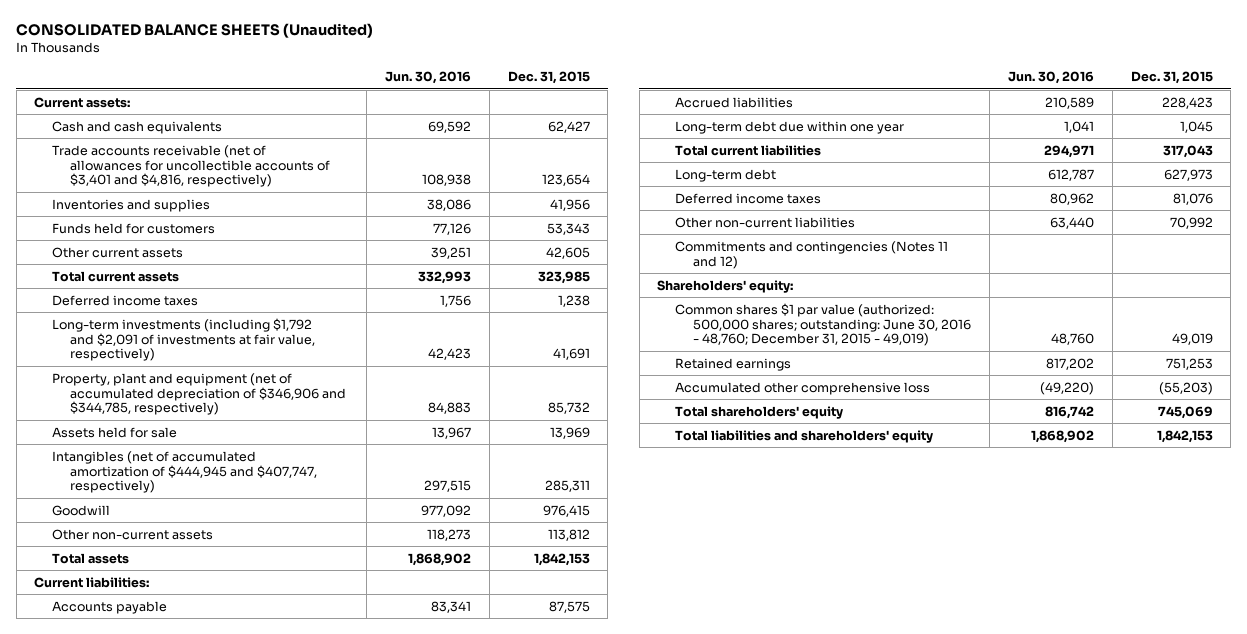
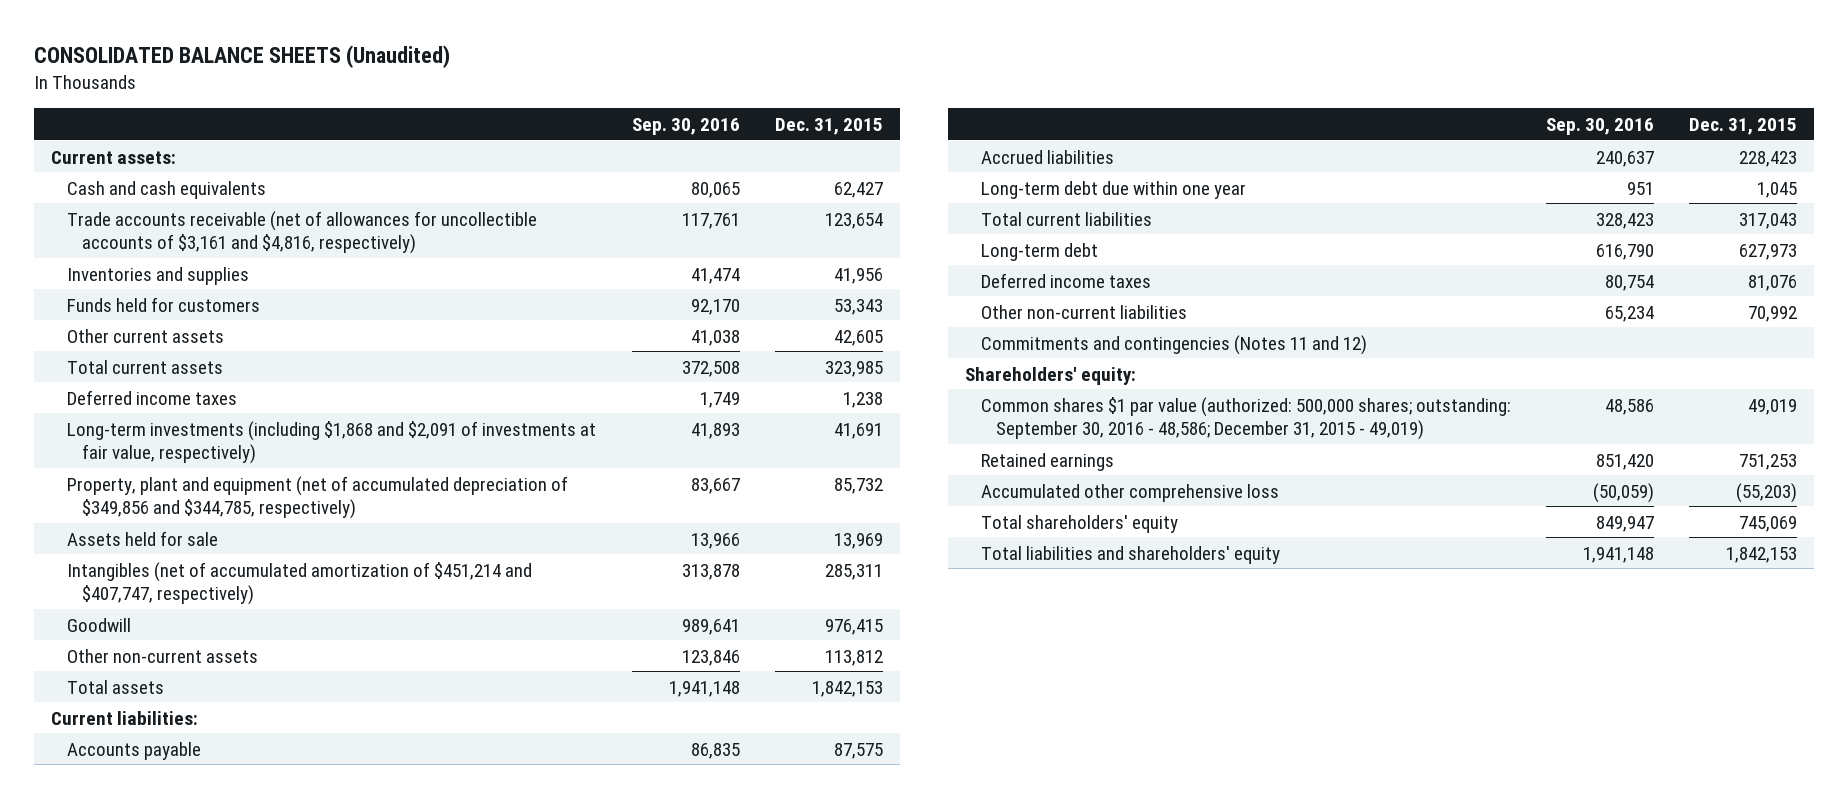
- | Jun. 30, 2016 | Dec. 31, 2015
+ | Sep. 30, 2016 | Dec. 31, 2015
- Trade accounts receivable (net of allowances for uncollectible accounts of $3,401 and $4,816, respectively) | 108,938 | 123,654
+ Trade accounts receivable (net of allowances for uncollectible accounts of $3,161 and $4,816, respectively) | 117,761 | 123,654
- Long-term investments (including $1,792 and $2,091 of investments at fair value, respectively) | 42,423 | 41,691
- Property, plant and equipment (net of accumulated depreciation of $346,906 and $344,785, respectively) | 84,883 | 85,732
+ Long-term investments (including $1,868 and $2,091 of investments at fair value, respectively) | 41,893 | 41,691
+ Property, plant and equipment (net of accumulated depreciation of $349,856 and $344,785, respectively) | 83,667 | 85,732
- Intangibles (net of accumulated amortization of $444,945 and $407,747, respectively) | 297,515 | 285,311
+ Intangibles (net of accumulated amortization of $451,214 and $407,747, respectively) | 313,878 | 285,311
- Common shares $1 par value (authorized: 500,000 shares; outstanding: June 30, 2016 - 48,760; December 31, 2015 - 49,019) | 48,760 | 49,019
+ Common shares $1 par value (authorized: 500,000 shares; outstanding: September 30, 2016 - 48,586; December 31, 2015 - 49,019) | 48,586 | 49,019

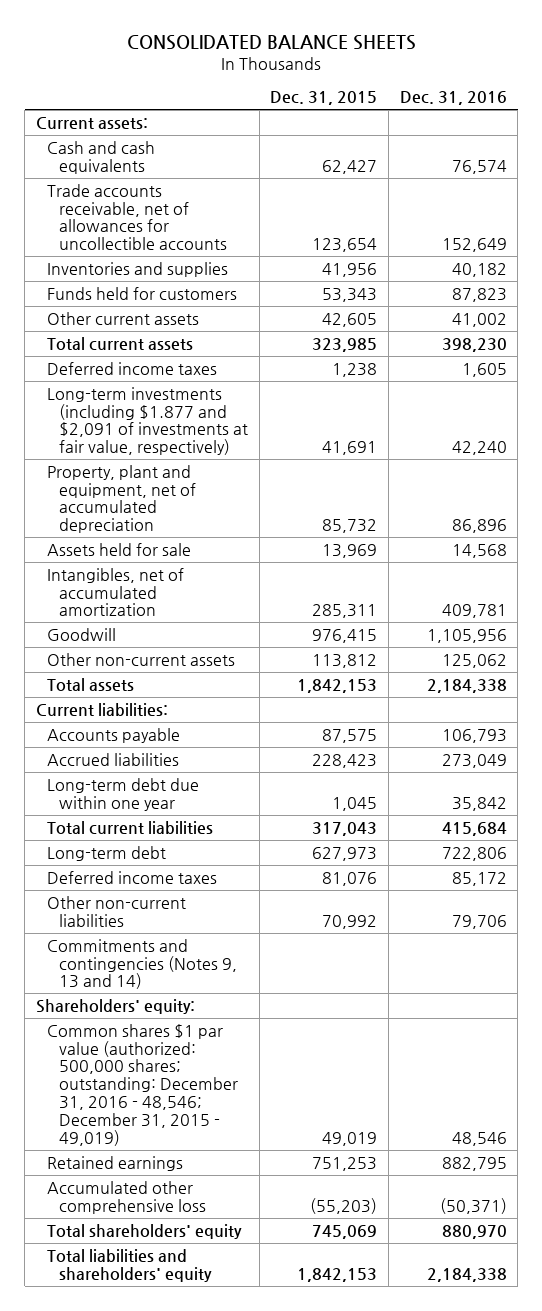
- CONSOLIDATED BALANCE SHEETS (Unaudited)
+ CONSOLIDATED BALANCE SHEETS
- | Sep. 30, 2016 | Dec. 31, 2015
+ | Dec. 31, 2015 | Dec. 31, 2016
- Trade accounts receivable (net of allowances for uncollectible accounts of $3,161 and $4,816, respectively) | 117,761 | 123,654
+ Trade accounts receivable, net of allowances for uncollectible accounts | 123,654 | 152,649
- Long-term investments (including $1,868 and $2,091 of investments at fair value, respectively) | 41,893 | 41,691
- Property, plant and equipment (net of accumulated depreciation of $349,856 and $344,785, respectively) | 83,667 | 85,732
+ Long-term investments (including $1.877 and $2,091 of investments at fair value, respectively) | 41,691 | 42,240
+ Property, plant and equipment, net of accumulated depreciation | 85,732 | 86,896
- Intangibles (net of accumulated amortization of $451,214 and $407,747, respectively) | 313,878 | 285,311
+ Intangibles, net of accumulated amortization | 285,311 | 409,781
- Commitments and contingencies (Notes 11 and 12)
+ Commitments and contingencies (Notes 9, 13 and 14)
- Common shares $1 par value (authorized: 500,000 shares; outstanding: September 30, 2016 - 48,586; December 31, 2015 - 49,019) | 48,586 | 49,019
+ Common shares $1 par value (authorized: 500,000 shares; outstanding: December 31, 2016 - 48,546; December 31, 2015 - 49,019) | 49,019 | 48,546

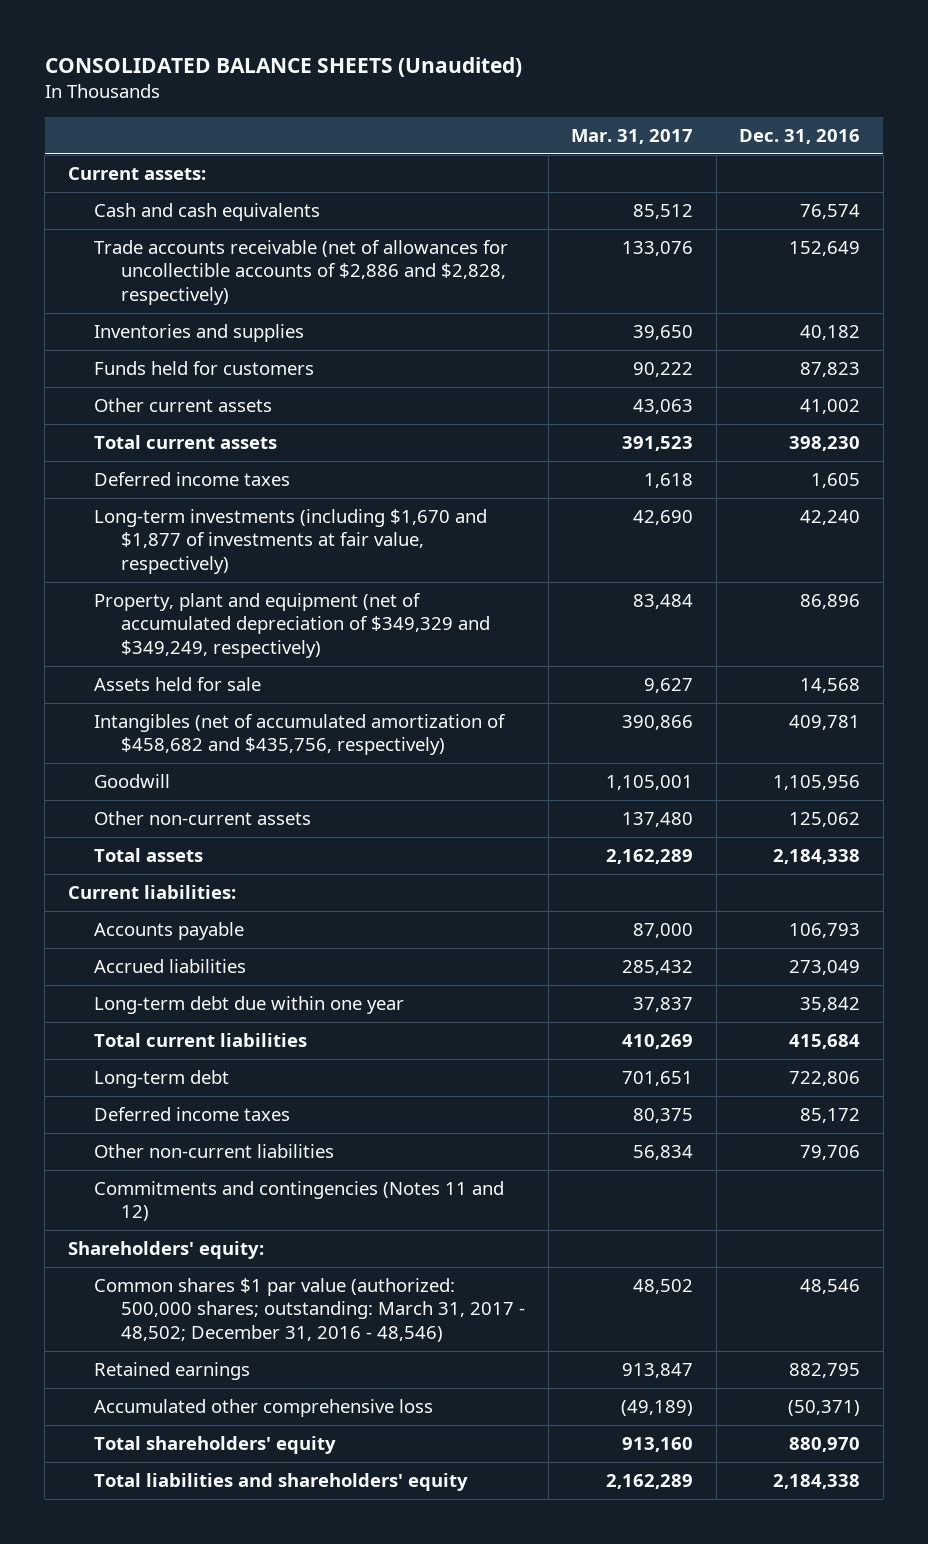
- CONSOLIDATED BALANCE SHEETS
+ CONSOLIDATED BALANCE SHEETS (Unaudited)
- | Dec. 31, 2015 | Dec. 31, 2016
+ | Mar. 31, 2017 | Dec. 31, 2016
- Trade accounts receivable, net of allowances for uncollectible accounts | 123,654 | 152,649
+ Trade accounts receivable (net of allowances for uncollectible accounts of $2,886 and $2,828, respectively) | 133,076 | 152,649
- Long-term investments (including $1.877 and $2,091 of investments at fair value, respectively) | 41,691 | 42,240
- Property, plant and equipment, net of accumulated depreciation | 85,732 | 86,896
+ Long-term investments (including $1,670 and $1,877 of investments at fair value, respectively) | 42,690 | 42,240
+ Property, plant and equipment (net of accumulated depreciation of $349,329 and $349,249, respectively) | 83,484 | 86,896
- Intangibles, net of accumulated amortization | 285,311 | 409,781
+ Intangibles (net of accumulated amortization of $458,682 and $435,756, respectively) | 390,866 | 409,781
- Commitments and contingencies (Notes 9, 13 and 14)
+ Commitments and contingencies (Notes 11 and 12)
- Common shares $1 par value (authorized: 500,000 shares; outstanding: December 31, 2016 - 48,546; December 31, 2015 - 49,019) | 49,019 | 48,546
+ Common shares $1 par value (authorized: 500,000 shares; outstanding: March 31, 2017 - 48,502; December 31, 2016 - 48,546) | 48,502 | 48,546

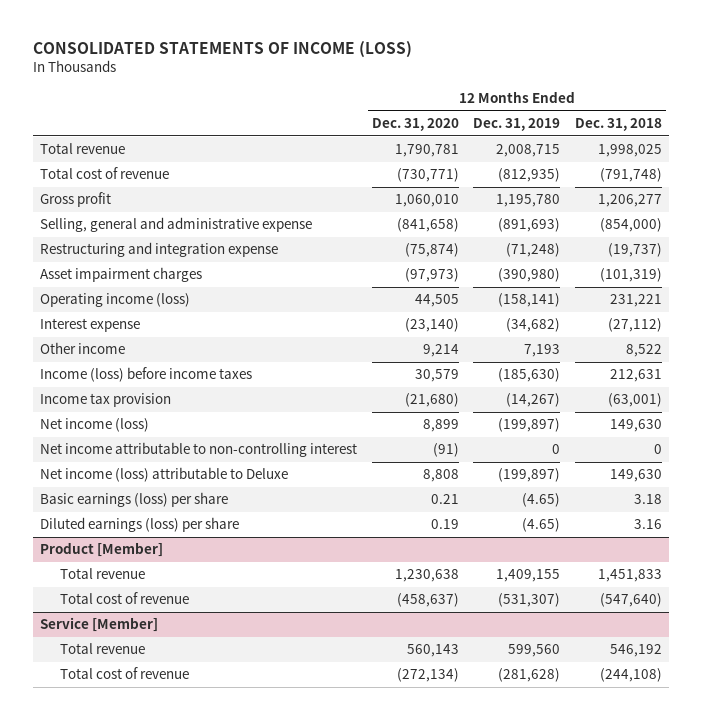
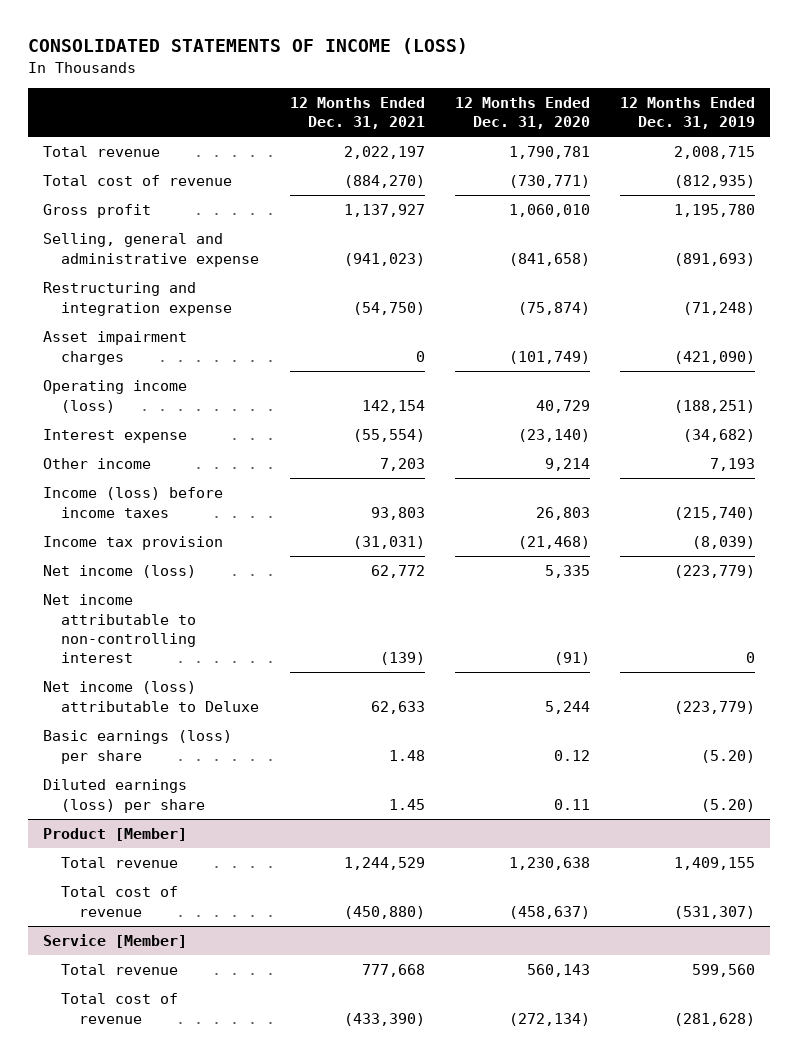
- | 12 Months Ended Dec. 31, 2020 | 12 Months Ended Dec. 31, 2019 | 12 Months Ended Dec. 31, 2018
+ | 12 Months Ended Dec. 31, 2021 | 12 Months Ended Dec. 31, 2020 | 12 Months Ended Dec. 31, 2019
- Asset impairment charges | (97,973) | (390,980) | (101,319)
- Operating income (loss) | 44,505 | (158,141) | 231,221
+ Asset impairment charges | 0 | (101,749) | (421,090)
+ Operating income (loss) | 142,154 | 40,729 | (188,251)
- Income (loss) before income taxes | 30,579 | (185,630) | 212,631
- Income tax provision | (21,680) | (14,267) | (63,001)
- Net income (loss) | 8,899 | (199,897) | 149,630
+ Income (loss) before income taxes | 93,803 | 26,803 | (215,740)
+ Income tax provision | (31,031) | (21,468) | (8,039)
+ Net income (loss) | 62,772 | 5,335 | (223,779)
- Net income (loss) attributable to Deluxe | 8,808 | (199,897) | 149,630
- Basic earnings (loss) per share | 0.21 | (4.65) | 3.18
- Diluted earnings (loss) per share | 0.19 | (4.65) | 3.16
+ Net income (loss) attributable to Deluxe | 62,633 | 5,244 | (223,779)
+ Basic earnings (loss) per share | 1.48 | 0.12 | (5.20)
+ Diluted earnings (loss) per share | 1.45 | 0.11 | (5.20)

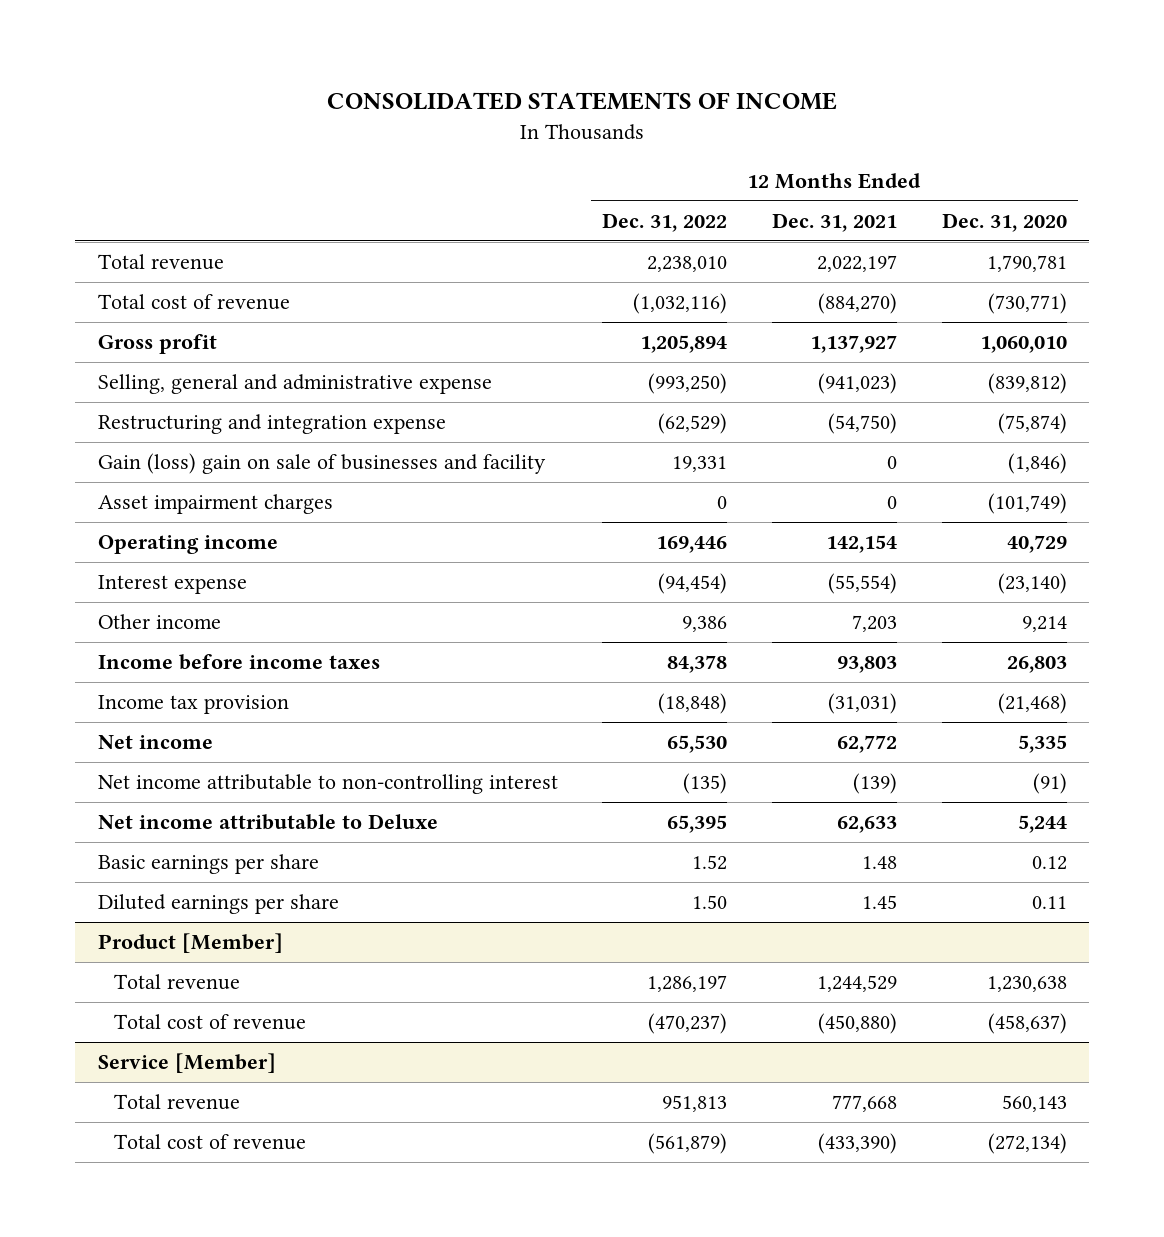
- CONSOLIDATED STATEMENTS OF INCOME (LOSS)
+ CONSOLIDATED STATEMENTS OF INCOME
- | 12 Months Ended Dec. 31, 2021 | 12 Months Ended Dec. 31, 2020 | 12 Months Ended Dec. 31, 2019
+ | 12 Months Ended Dec. 31, 2022 | 12 Months Ended Dec. 31, 2021 | 12 Months Ended Dec. 31, 2020
- Selling, general and administrative expense | (941,023) | (841,658) | (891,693)
+ Selling, general and administrative expense | (993,250) | (941,023) | (839,812)
+ Gain (loss) gain on sale of businesses and facility | 19,331 | 0 | (1,846)
- Operating income (loss) | 142,154 | 40,729 | (188,251)
+ Operating income | 169,446 | 142,154 | 40,729
- Income (loss) before income taxes | 93,803 | 26,803 | (215,740)
+ Income before income taxes | 84,378 | 93,803 | 26,803
- Net income (loss) | 62,772 | 5,335 | (223,779)
+ Net income | 65,530 | 62,772 | 5,335
- Net income (loss) attributable to Deluxe | 62,633 | 5,244 | (223,779)
- Basic earnings (loss) per share | 1.48 | 0.12 | (5.20)
- Diluted earnings (loss) per share | 1.45 | 0.11 | (5.20)
+ Net income attributable to Deluxe | 65,395 | 62,633 | 5,244
+ Basic earnings per share | 1.52 | 1.48 | 0.12
+ Diluted earnings per share | 1.50 | 1.45 | 0.11

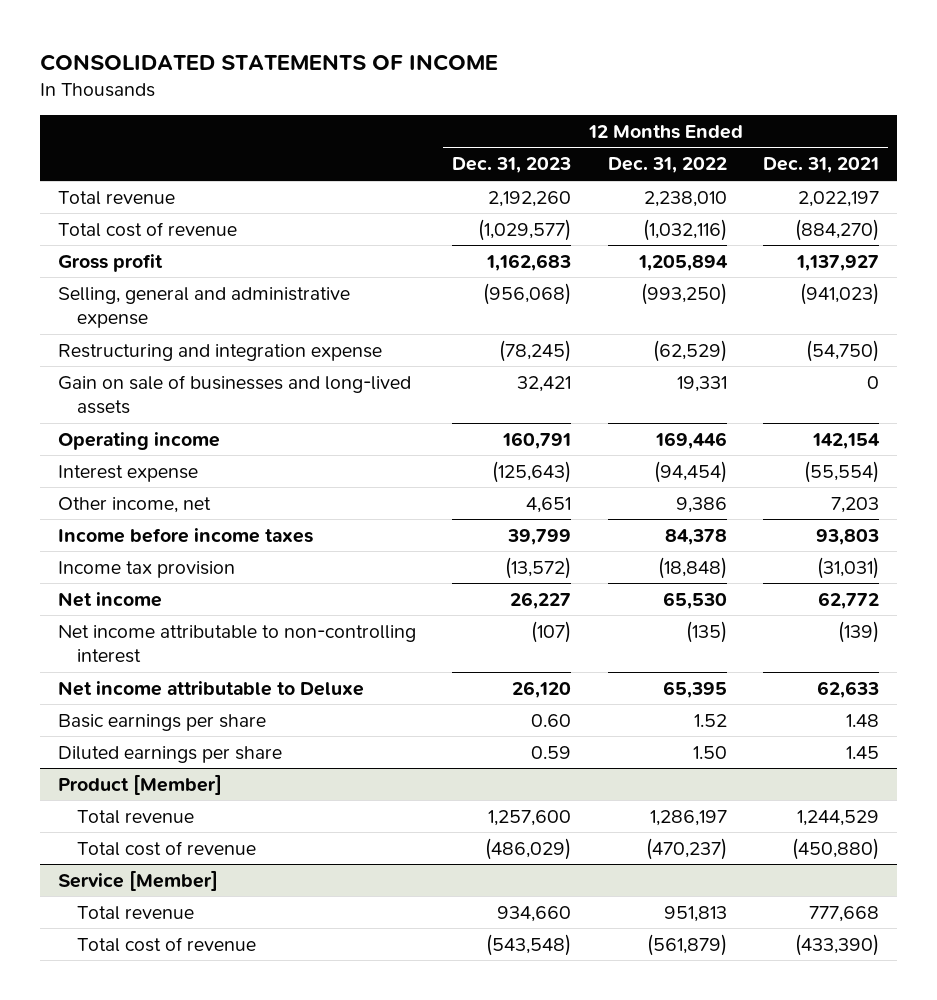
- | 12 Months Ended Dec. 31, 2022 | 12 Months Ended Dec. 31, 2021 | 12 Months Ended Dec. 31, 2020
+ | 12 Months Ended Dec. 31, 2023 | 12 Months Ended Dec. 31, 2022 | 12 Months Ended Dec. 31, 2021
- Gain (loss) gain on sale of businesses and facility | 19,331 | 0 | (1,846)
- Asset impairment charges | 0 | 0 | (101,749)
+ Gain on sale of businesses and long-lived assets | 32,421 | 19,331 | 0
- Other income | 9,386 | 7,203 | 9,214
+ Other income, net | 4,651 | 9,386 | 7,203

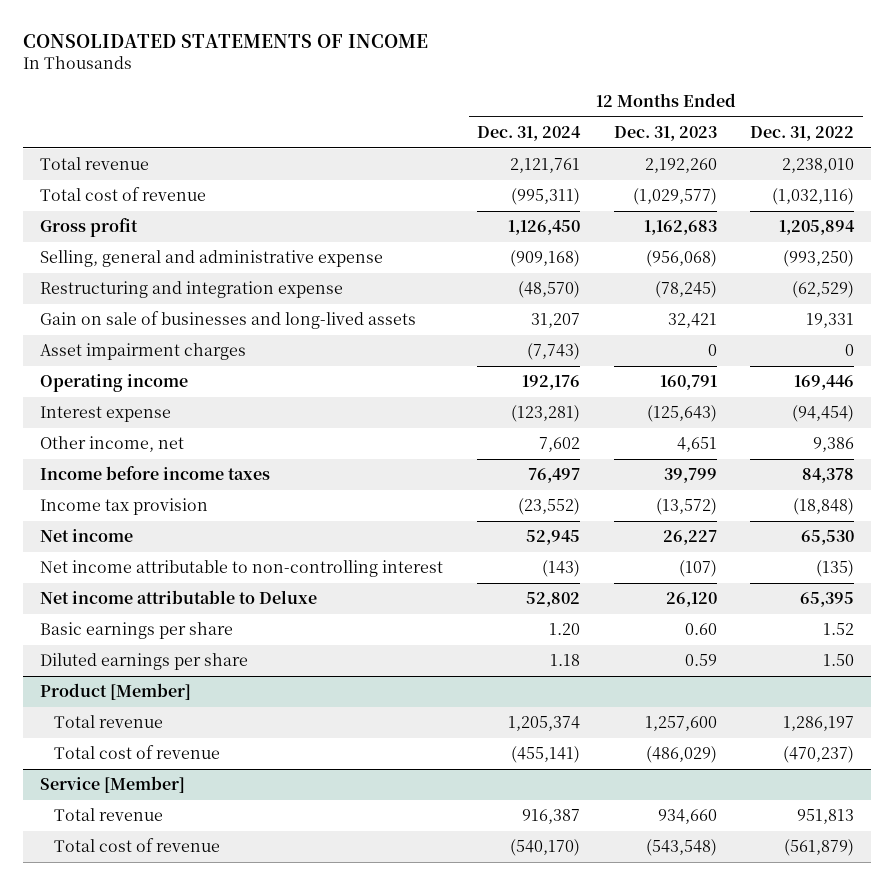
- | 12 Months Ended Dec. 31, 2023 | 12 Months Ended Dec. 31, 2022 | 12 Months Ended Dec. 31, 2021
+ | 12 Months Ended Dec. 31, 2024 | 12 Months Ended Dec. 31, 2023 | 12 Months Ended Dec. 31, 2022
+ Asset impairment charges | (7,743) | 0 | 0

